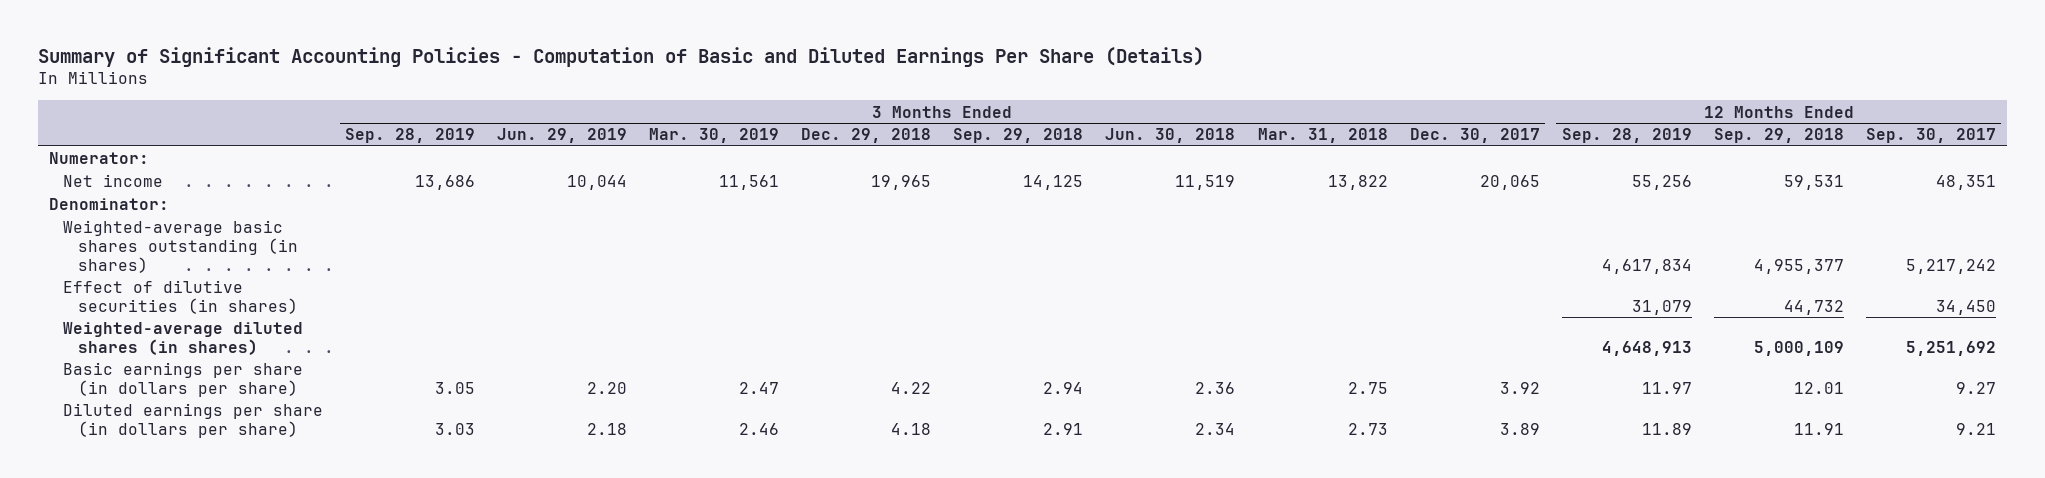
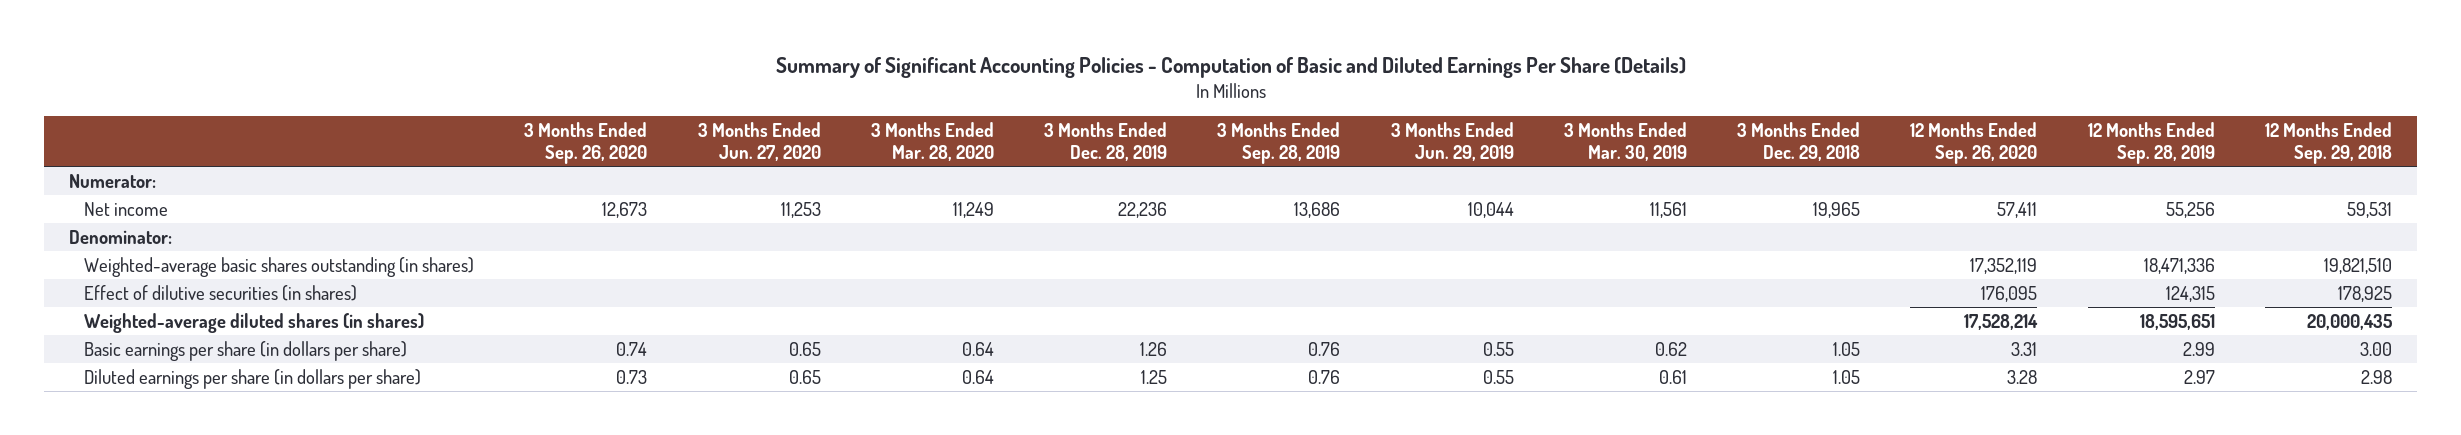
- | 3 Months Ended Sep. 28, 2019 | 3 Months Ended Jun. 29, 2019 | 3 Months Ended Mar. 30, 2019 | 3 Months Ended Dec. 29, 2018 | 3 Months Ended Sep. 29, 2018 | 3 Months Ended Jun. 30, 2018 | 3 Months Ended Mar. 31, 2018 | 3 Months Ended Dec. 30, 2017 | 12 Months Ended Sep. 28, 2019 | 12 Months Ended Sep. 29, 2018 | 12 Months Ended Sep. 30, 2017
+ | 3 Months Ended Sep. 26, 2020 | 3 Months Ended Jun. 27, 2020 | 3 Months Ended Mar. 28, 2020 | 3 Months Ended Dec. 28, 2019 | 3 Months Ended Sep. 28, 2019 | 3 Months Ended Jun. 29, 2019 | 3 Months Ended Mar. 30, 2019 | 3 Months Ended Dec. 29, 2018 | 12 Months Ended Sep. 26, 2020 | 12 Months Ended Sep. 28, 2019 | 12 Months Ended Sep. 29, 2018
- Weighted-average basic shares outstanding (in shares) | | | | | | | | | 4,617,834 | 4,955,377 | 5,217,242
- Effect of dilutive securities (in shares) | | | | | | | | | 31,079 | 44,732 | 34,450
- Weighted-average diluted shares (in shares) | | | | | | | | | 4,648,913 | 5,000,109 | 5,251,692
- Basic earnings per share (in dollars per share) | 3.05 | 2.20 | 2.47 | 4.22 | 2.94 | 2.36 | 2.75 | 3.92 | 11.97 | 12.01 | 9.27
- Diluted earnings per share (in dollars per share) | 3.03 | 2.18 | 2.46 | 4.18 | 2.91 | 2.34 | 2.73 | 3.89 | 11.89 | 11.91 | 9.21
+ Weighted-average basic shares outstanding (in shares) | | | | | | | | | 17,352,119 | 18,471,336 | 19,821,510
+ Effect of dilutive securities (in shares) | | | | | | | | | 176,095 | 124,315 | 178,925
+ Weighted-average diluted shares (in shares) | | | | | | | | | 17,528,214 | 18,595,651 | 20,000,435
+ Basic earnings per share (in dollars per share) | 0.74 | 0.65 | 0.64 | 1.26 | 0.76 | 0.55 | 0.62 | 1.05 | 3.31 | 2.99 | 3.00
+ Diluted earnings per share (in dollars per share) | 0.73 | 0.65 | 0.64 | 1.25 | 0.76 | 0.55 | 0.61 | 1.05 | 3.28 | 2.97 | 2.98

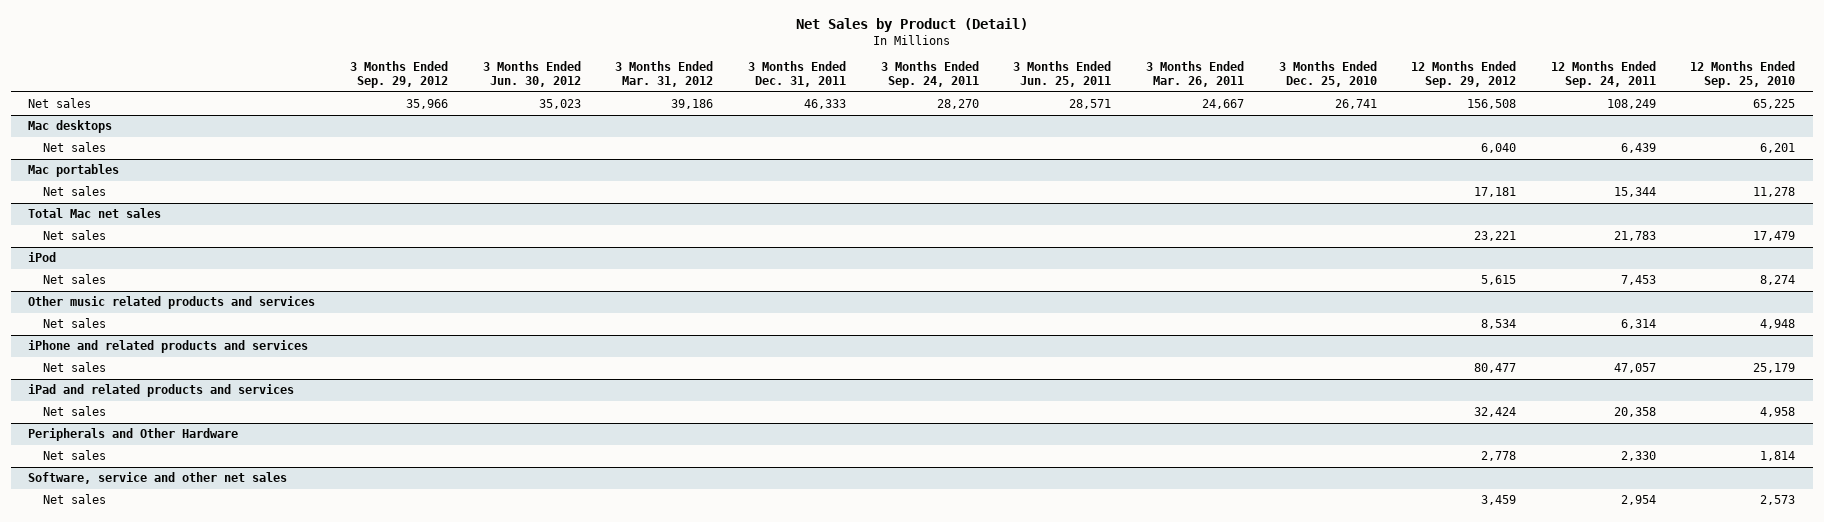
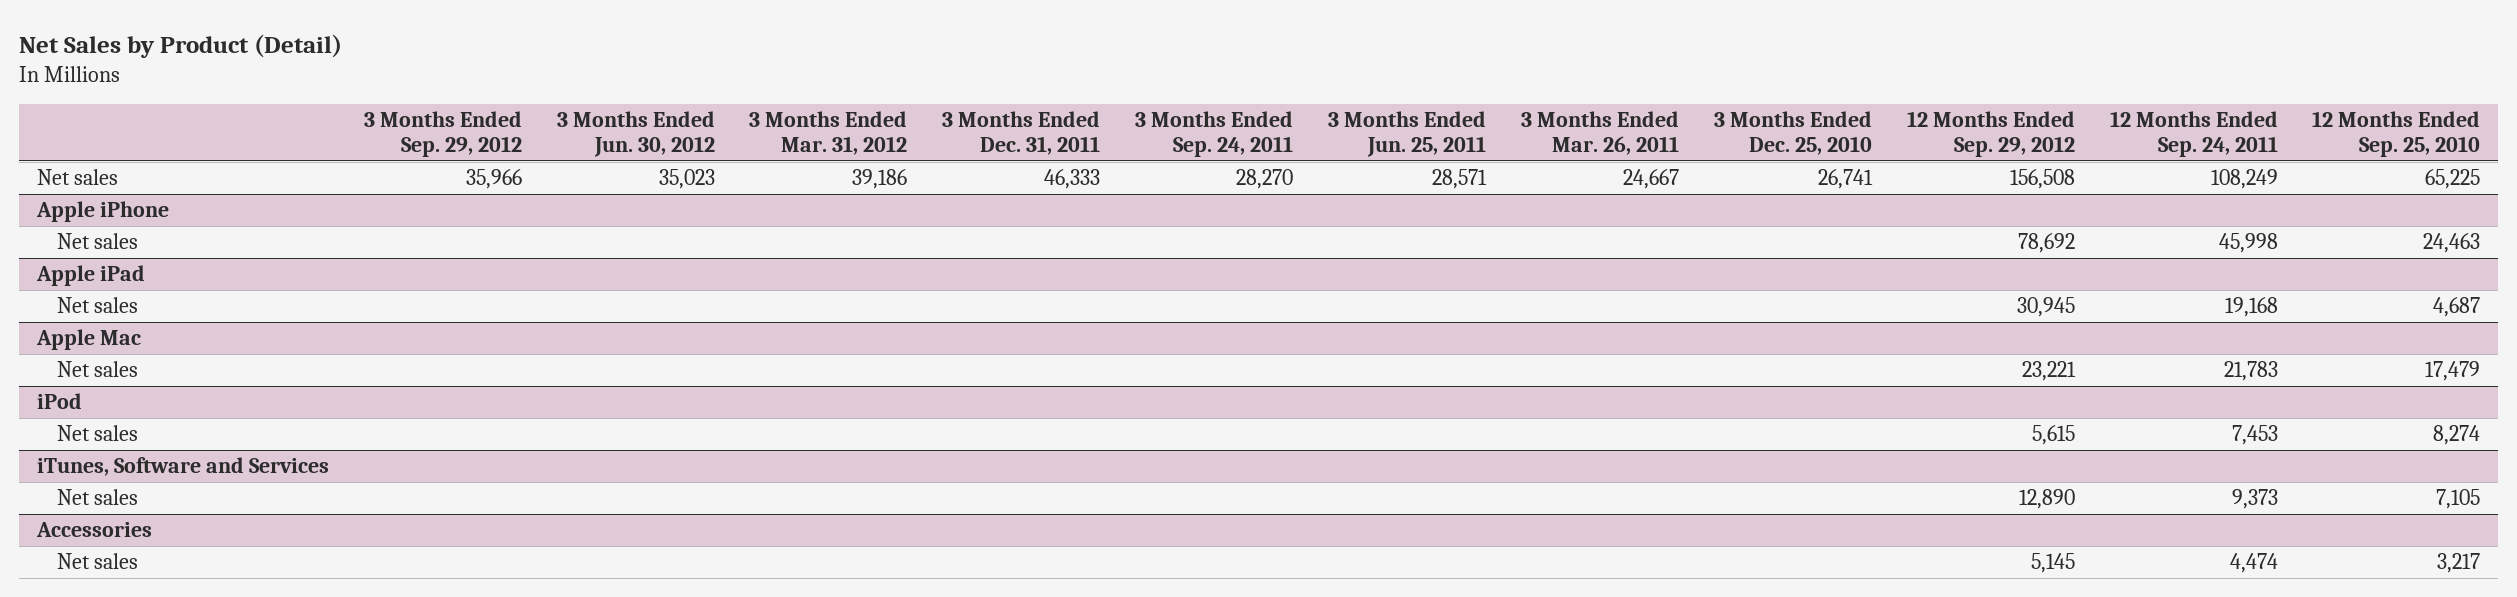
- Mac desktops
- Net sales | | | | | | | | | 6,040 | 6,439 | 6,201
- Mac portables
- Net sales | | | | | | | | | 17,181 | 15,344 | 11,278
- Total Mac net sales
+ Apple iPhone
+ Net sales | | | | | | | | | 78,692 | 45,998 | 24,463
+ Apple iPad
+ Net sales | | | | | | | | | 30,945 | 19,168 | 4,687
+ Apple Mac
- Other music related products and services
- Net sales | | | | | | | | | 8,534 | 6,314 | 4,948
- iPhone and related products and services
- Net sales | | | | | | | | | 80,477 | 47,057 | 25,179
- iPad and related products and services
- Net sales | | | | | | | | | 32,424 | 20,358 | 4,958
- Peripherals and Other Hardware
- Net sales | | | | | | | | | 2,778 | 2,330 | 1,814
- Software, service and other net sales
- Net sales | | | | | | | | | 3,459 | 2,954 | 2,573
+ iTunes, Software and Services
+ Net sales | | | | | | | | | 12,890 | 9,373 | 7,105
+ Accessories
+ Net sales | | | | | | | | | 5,145 | 4,474 | 3,217

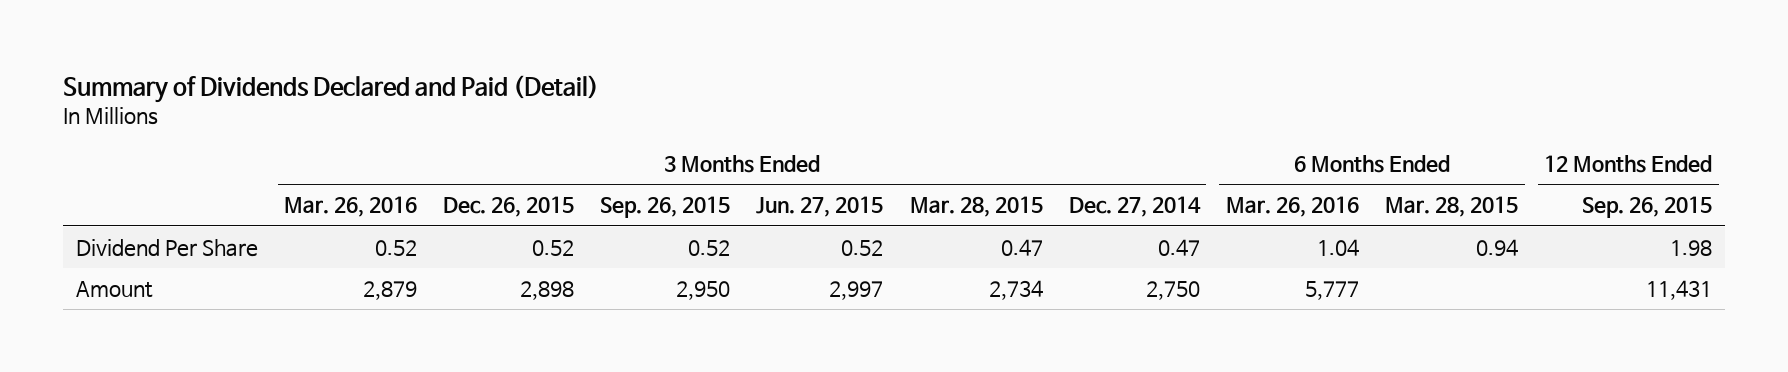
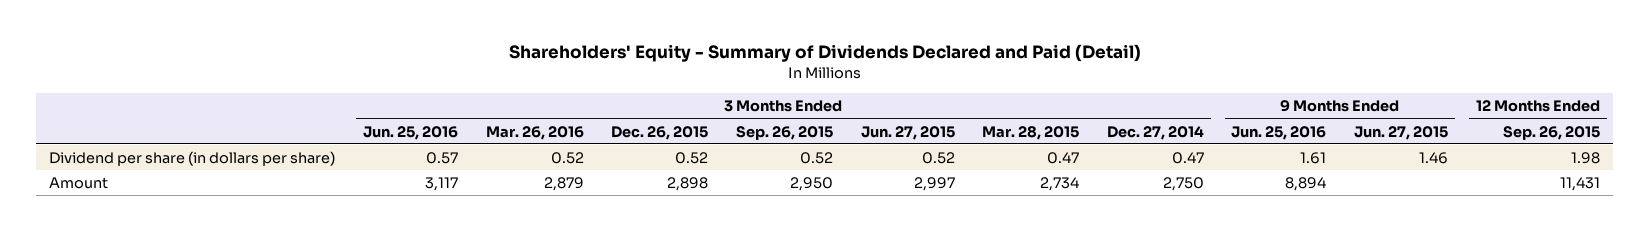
- Summary of Dividends Declared and Paid (Detail)
+ Shareholders' Equity - Summary of Dividends Declared and Paid (Detail)
- | 3 Months Ended Mar. 26, 2016 | 3 Months Ended Dec. 26, 2015 | 3 Months Ended Sep. 26, 2015 | 3 Months Ended Jun. 27, 2015 | 3 Months Ended Mar. 28, 2015 | 3 Months Ended Dec. 27, 2014 | 6 Months Ended Mar. 26, 2016 | 6 Months Ended Mar. 28, 2015 | 12 Months Ended Sep. 26, 2015
+ | 3 Months Ended Jun. 25, 2016 | 3 Months Ended Mar. 26, 2016 | 3 Months Ended Dec. 26, 2015 | 3 Months Ended Sep. 26, 2015 | 3 Months Ended Jun. 27, 2015 | 3 Months Ended Mar. 28, 2015 | 3 Months Ended Dec. 27, 2014 | 9 Months Ended Jun. 25, 2016 | 9 Months Ended Jun. 27, 2015 | 12 Months Ended Sep. 26, 2015
- Dividend Per Share | 0.52 | 0.52 | 0.52 | 0.52 | 0.47 | 0.47 | 1.04 | 0.94 | 1.98
+ Dividend per share (in dollars per share) | 0.57 | 0.52 | 0.52 | 0.52 | 0.52 | 0.47 | 0.47 | 1.61 | 1.46 | 1.98

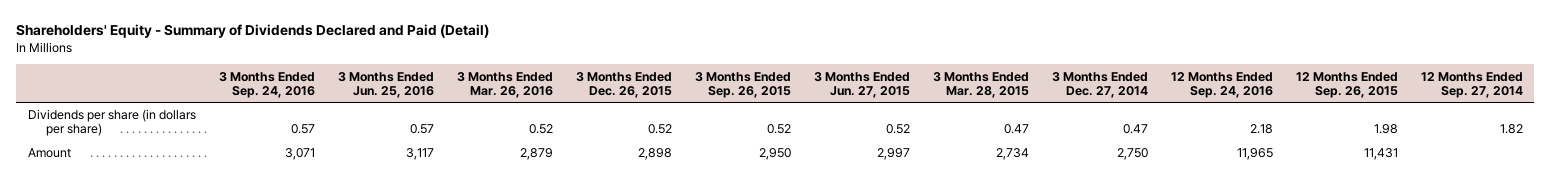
- | 3 Months Ended Jun. 25, 2016 | 3 Months Ended Mar. 26, 2016 | 3 Months Ended Dec. 26, 2015 | 3 Months Ended Sep. 26, 2015 | 3 Months Ended Jun. 27, 2015 | 3 Months Ended Mar. 28, 2015 | 3 Months Ended Dec. 27, 2014 | 9 Months Ended Jun. 25, 2016 | 9 Months Ended Jun. 27, 2015 | 12 Months Ended Sep. 26, 2015
+ | 3 Months Ended Sep. 24, 2016 | 3 Months Ended Jun. 25, 2016 | 3 Months Ended Mar. 26, 2016 | 3 Months Ended Dec. 26, 2015 | 3 Months Ended Sep. 26, 2015 | 3 Months Ended Jun. 27, 2015 | 3 Months Ended Mar. 28, 2015 | 3 Months Ended Dec. 27, 2014 | 12 Months Ended Sep. 24, 2016 | 12 Months Ended Sep. 26, 2015 | 12 Months Ended Sep. 27, 2014
- Dividend per share (in dollars per share) | 0.57 | 0.52 | 0.52 | 0.52 | 0.52 | 0.47 | 0.47 | 1.61 | 1.46 | 1.98
+ Dividends per share (in dollars per share) | 0.57 | 0.57 | 0.52 | 0.52 | 0.52 | 0.52 | 0.47 | 0.47 | 2.18 | 1.98 | 1.82

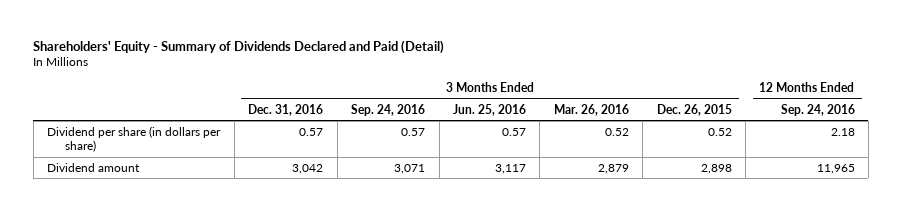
- | 3 Months Ended Sep. 24, 2016 | 3 Months Ended Jun. 25, 2016 | 3 Months Ended Mar. 26, 2016 | 3 Months Ended Dec. 26, 2015 | 3 Months Ended Sep. 26, 2015 | 3 Months Ended Jun. 27, 2015 | 3 Months Ended Mar. 28, 2015 | 3 Months Ended Dec. 27, 2014 | 12 Months Ended Sep. 24, 2016 | 12 Months Ended Sep. 26, 2015 | 12 Months Ended Sep. 27, 2014
+ | 3 Months Ended Dec. 31, 2016 | 3 Months Ended Sep. 24, 2016 | 3 Months Ended Jun. 25, 2016 | 3 Months Ended Mar. 26, 2016 | 3 Months Ended Dec. 26, 2015 | 12 Months Ended Sep. 24, 2016
- Dividends per share (in dollars per share) | 0.57 | 0.57 | 0.52 | 0.52 | 0.52 | 0.52 | 0.47 | 0.47 | 2.18 | 1.98 | 1.82
- Amount | 3,071 | 3,117 | 2,879 | 2,898 | 2,950 | 2,997 | 2,734 | 2,750 | 11,965 | 11,431 |
+ Dividend per share (in dollars per share) | 0.57 | 0.57 | 0.57 | 0.52 | 0.52 | 2.18
+ Dividend amount | 3,042 | 3,071 | 3,117 | 2,879 | 2,898 | 11,965

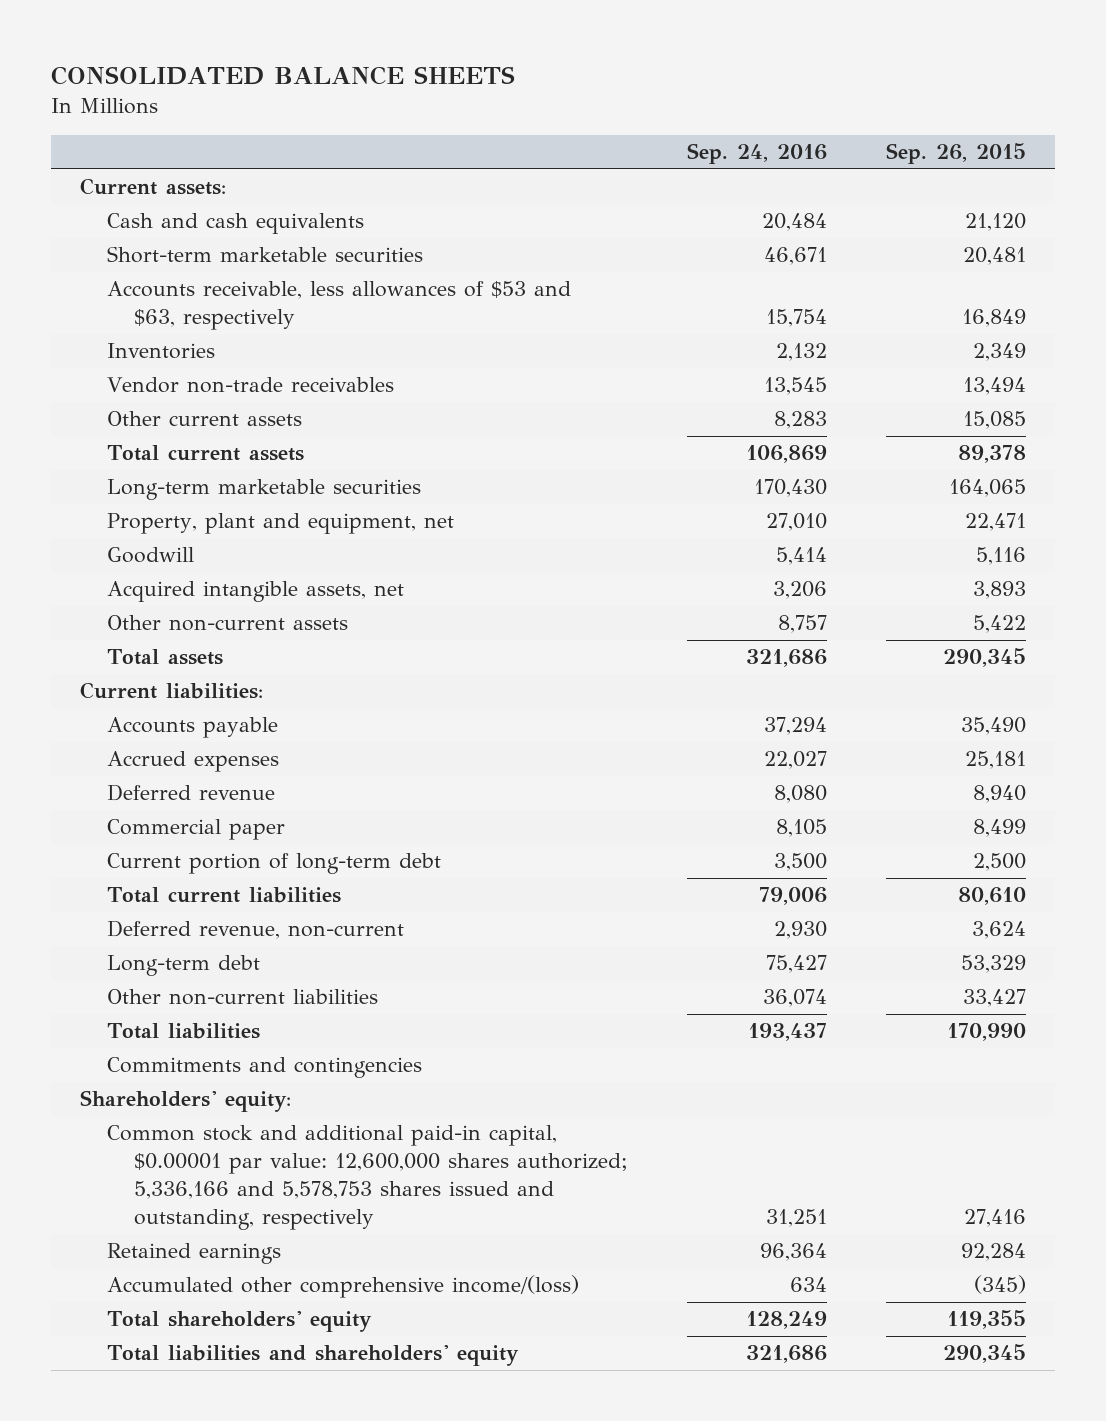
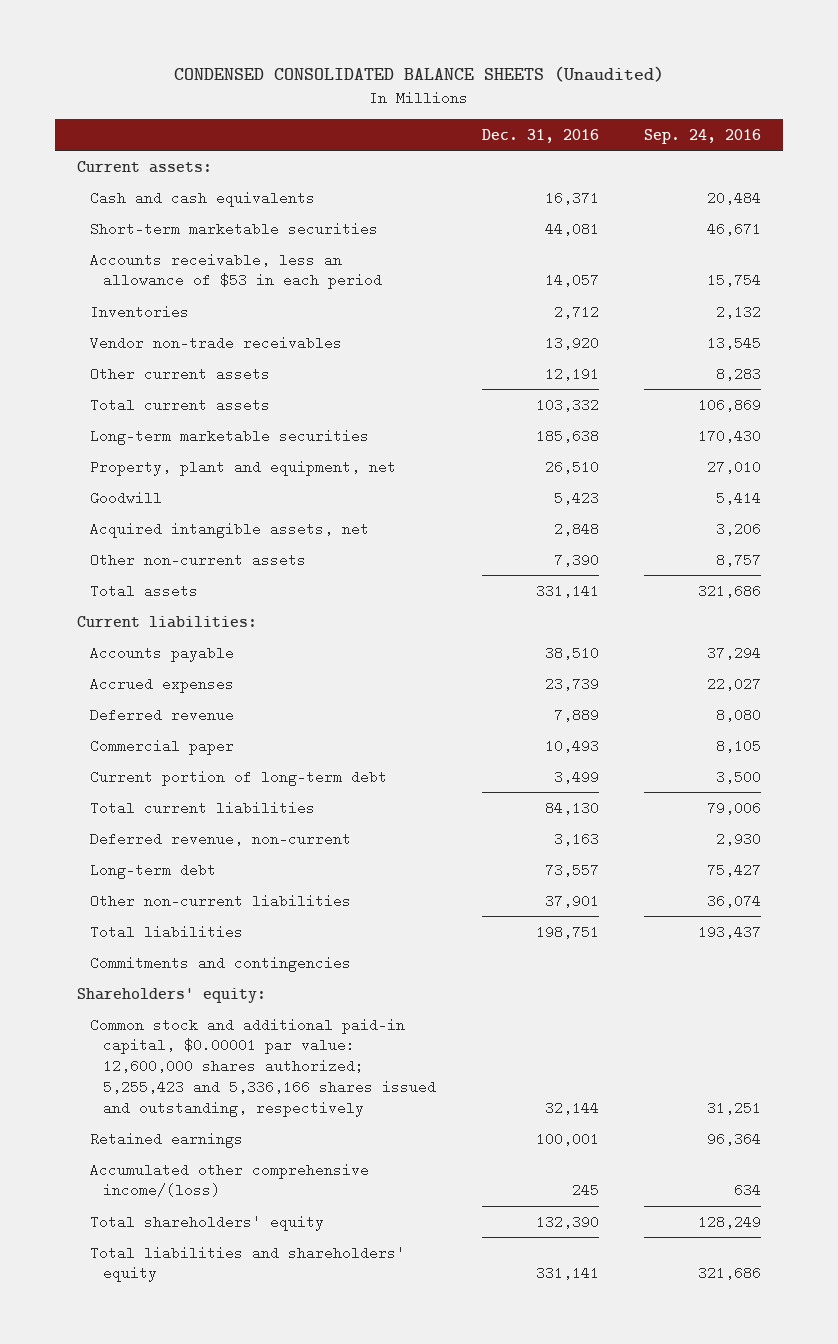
- CONSOLIDATED BALANCE SHEETS
+ CONDENSED CONSOLIDATED BALANCE SHEETS (Unaudited)
- | Sep. 24, 2016 | Sep. 26, 2015
+ | Dec. 31, 2016 | Sep. 24, 2016
- Accounts receivable, less allowances of $53 and $63, respectively | 15,754 | 16,849
+ Accounts receivable, less an allowance of $53 in each period | 14,057 | 15,754
- Common stock and additional paid-in capital, $0.00001 par value: 12,600,000 shares authorized; 5,336,166 and 5,578,753 shares issued and outstanding, respectively | 31,251 | 27,416
+ Common stock and additional paid-in capital, $0.00001 par value: 12,600,000 shares authorized; 5,255,423 and 5,336,166 shares issued and outstanding, respectively | 32,144 | 31,251

